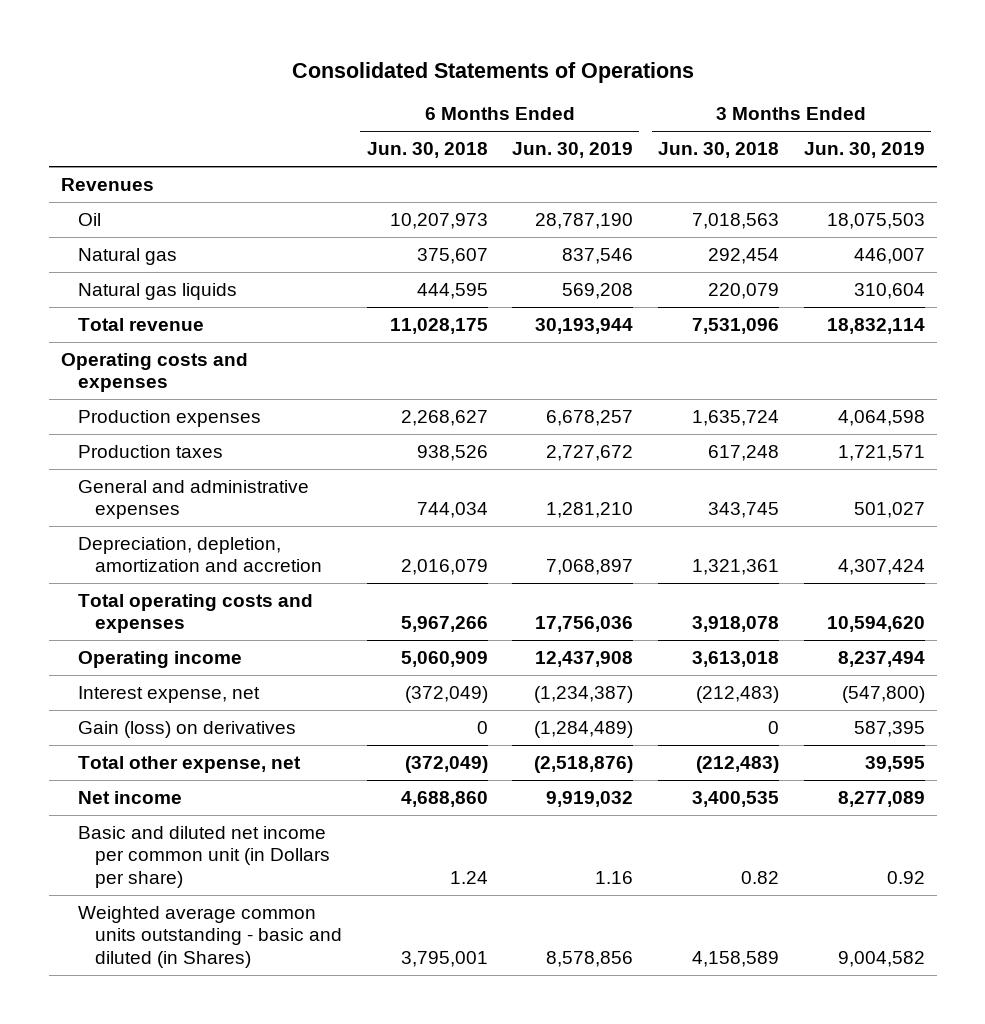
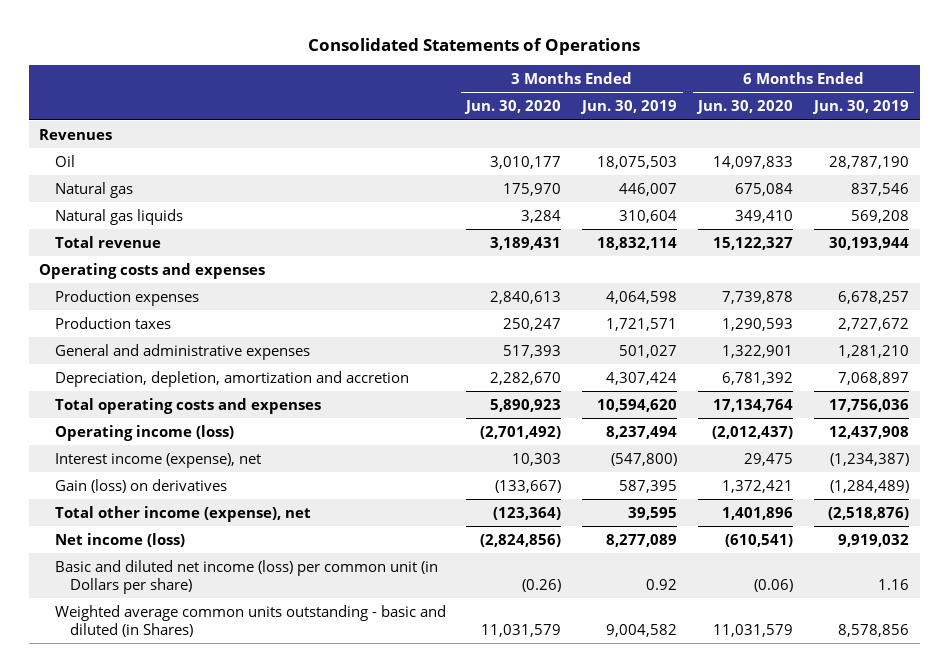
- | 6 Months Ended Jun. 30, 2018 | 6 Months Ended Jun. 30, 2019 | 3 Months Ended Jun. 30, 2018 | 3 Months Ended Jun. 30, 2019
+ | 3 Months Ended Jun. 30, 2020 | 3 Months Ended Jun. 30, 2019 | 6 Months Ended Jun. 30, 2020 | 6 Months Ended Jun. 30, 2019
- Operating income | 5,060,909 | 12,437,908 | 3,613,018 | 8,237,494
- Interest expense, net | (372,049) | (1,234,387) | (212,483) | (547,800)
+ Operating income (loss) | (2,701,492) | 8,237,494 | (2,012,437) | 12,437,908
+ Interest income (expense), net | 10,303 | (547,800) | 29,475 | (1,234,387)
- Total other expense, net | (372,049) | (2,518,876) | (212,483) | 39,595
- Net income | 4,688,860 | 9,919,032 | 3,400,535 | 8,277,089
- Basic and diluted net income per common unit (in Dollars per share) | 1.24 | 1.16 | 0.82 | 0.92
+ Total other income (expense), net | (123,364) | 39,595 | 1,401,896 | (2,518,876)
+ Net income (loss) | (2,824,856) | 8,277,089 | (610,541) | 9,919,032
+ Basic and diluted net income (loss) per common unit (in Dollars per share) | (0.26) | 0.92 | (0.06) | 1.16

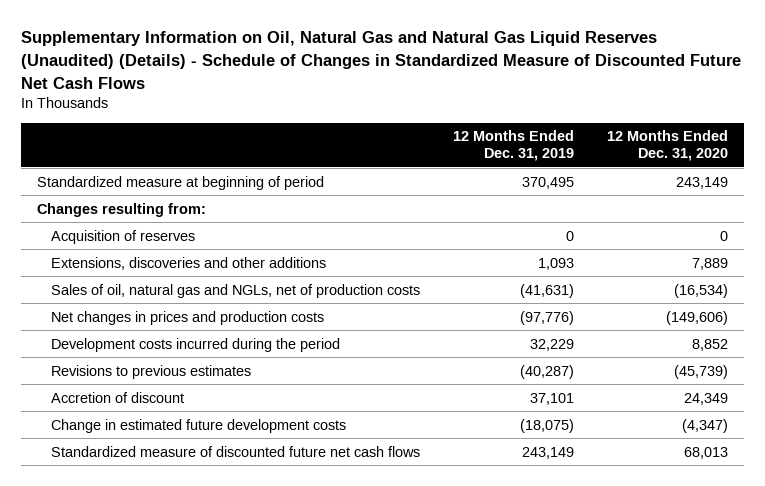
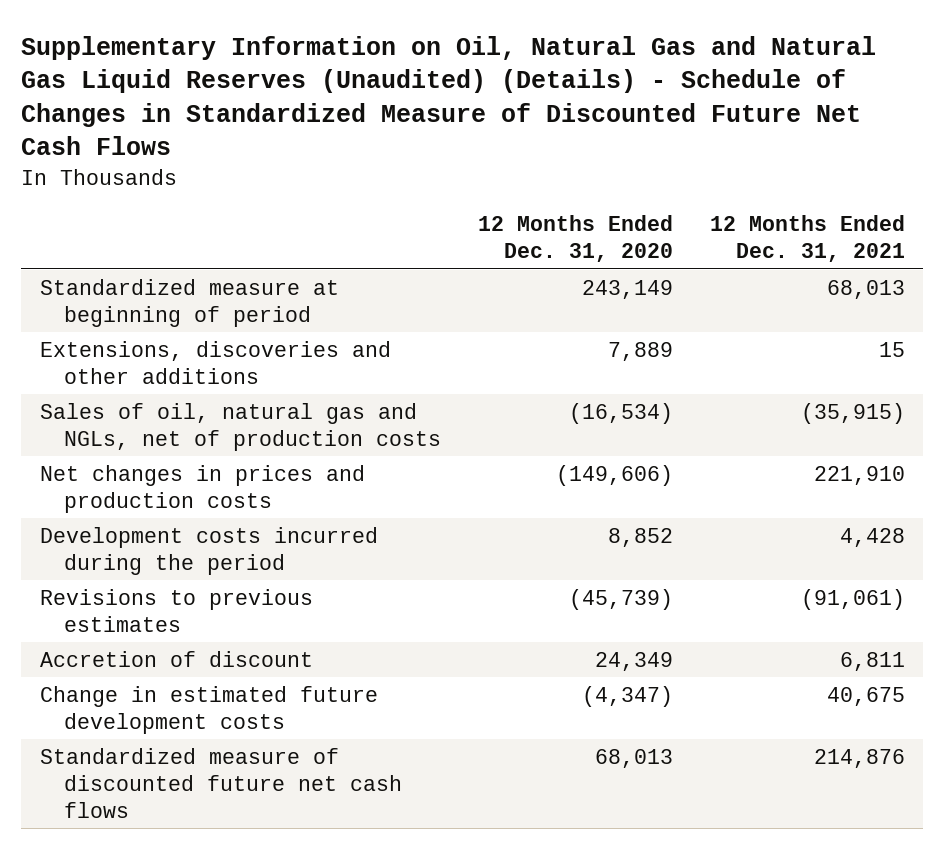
- | 12 Months Ended Dec. 31, 2019 | 12 Months Ended Dec. 31, 2020
+ | 12 Months Ended Dec. 31, 2020 | 12 Months Ended Dec. 31, 2021
- Changes resulting from:
- Acquisition of reserves | 0 | 0

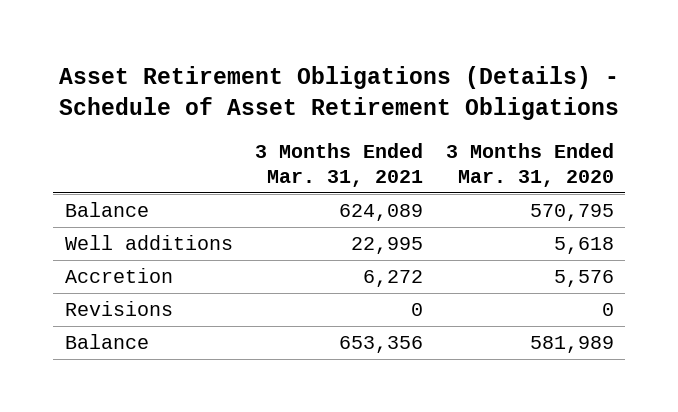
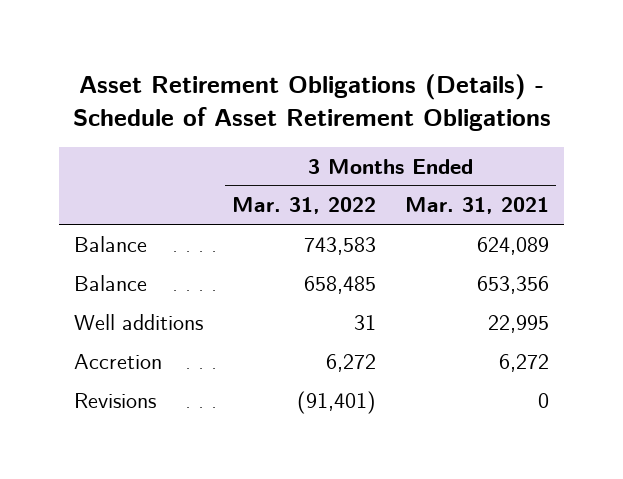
- | 3 Months Ended Mar. 31, 2021 | 3 Months Ended Mar. 31, 2020
+ | 3 Months Ended Mar. 31, 2022 | 3 Months Ended Mar. 31, 2021
moved up: Balance | 658,485 | 653,356

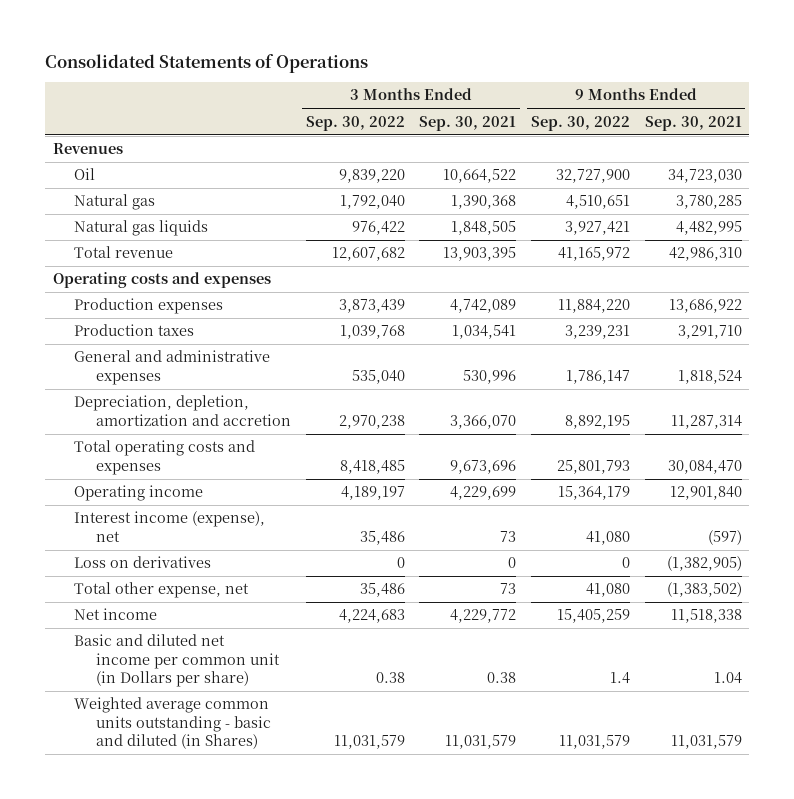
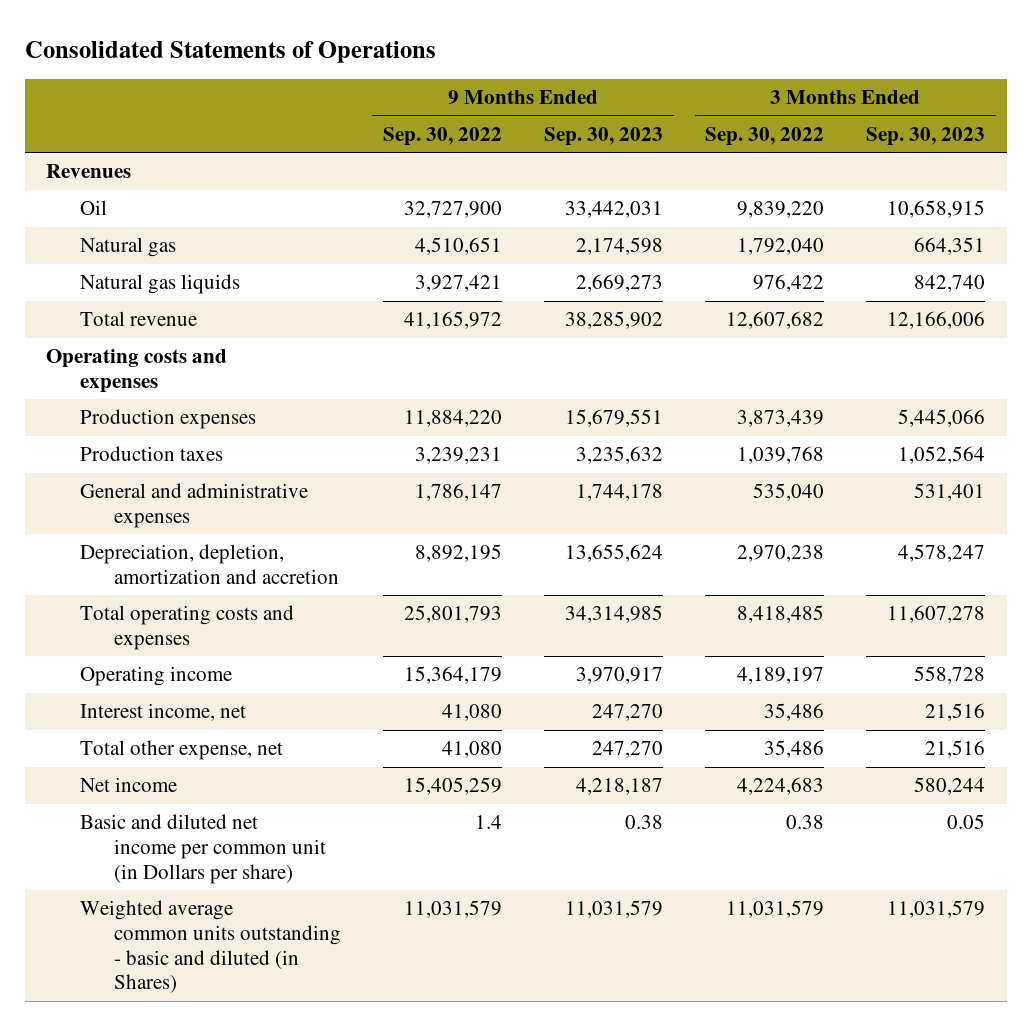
- | 3 Months Ended Sep. 30, 2022 | 3 Months Ended Sep. 30, 2021 | 9 Months Ended Sep. 30, 2022 | 9 Months Ended Sep. 30, 2021
+ | 9 Months Ended Sep. 30, 2022 | 9 Months Ended Sep. 30, 2023 | 3 Months Ended Sep. 30, 2022 | 3 Months Ended Sep. 30, 2023
- Interest income (expense), net | 35,486 | 73 | 41,080 | (597)
- Loss on derivatives | 0 | 0 | 0 | (1,382,905)
+ Interest income, net | 41,080 | 247,270 | 35,486 | 21,516

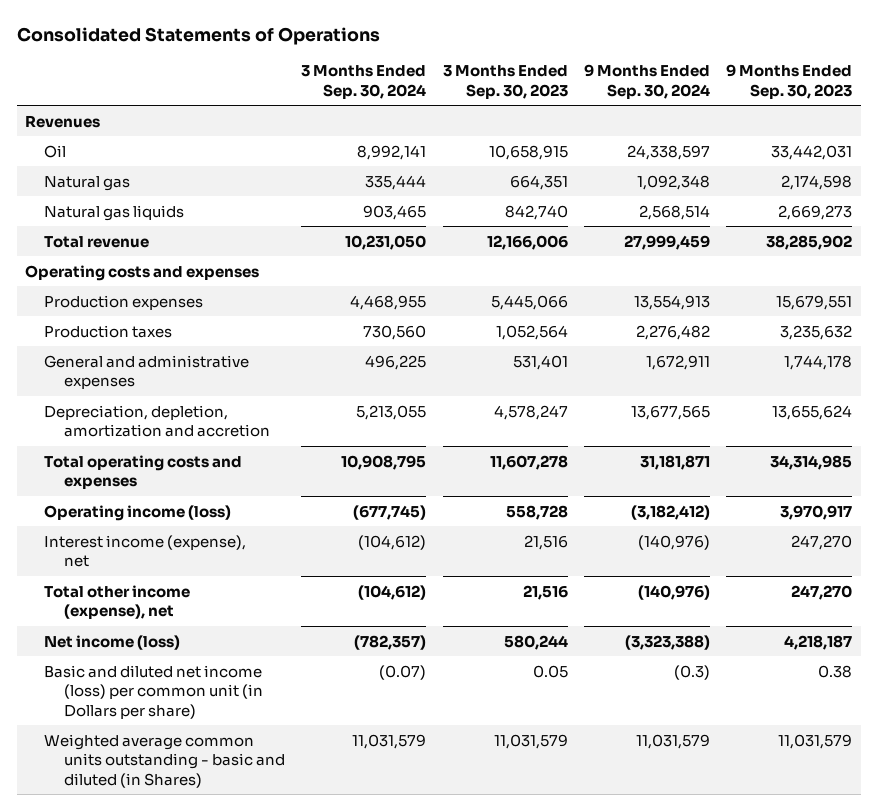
- | 9 Months Ended Sep. 30, 2022 | 9 Months Ended Sep. 30, 2023 | 3 Months Ended Sep. 30, 2022 | 3 Months Ended Sep. 30, 2023
+ | 3 Months Ended Sep. 30, 2024 | 3 Months Ended Sep. 30, 2023 | 9 Months Ended Sep. 30, 2024 | 9 Months Ended Sep. 30, 2023
- Operating income | 15,364,179 | 3,970,917 | 4,189,197 | 558,728
- Interest income, net | 41,080 | 247,270 | 35,486 | 21,516
- Total other expense, net | 41,080 | 247,270 | 35,486 | 21,516
- Net income | 15,405,259 | 4,218,187 | 4,224,683 | 580,244
- Basic and diluted net income per common unit (in Dollars per share) | 1.4 | 0.38 | 0.38 | 0.05
+ Operating income (loss) | (677,745) | 558,728 | (3,182,412) | 3,970,917
+ Interest income (expense), net | (104,612) | 21,516 | (140,976) | 247,270
+ Total other income (expense), net | (104,612) | 21,516 | (140,976) | 247,270
+ Net income (loss) | (782,357) | 580,244 | (3,323,388) | 4,218,187
+ Basic and diluted net income (loss) per common unit (in Dollars per share) | (0.07) | 0.05 | (0.3) | 0.38

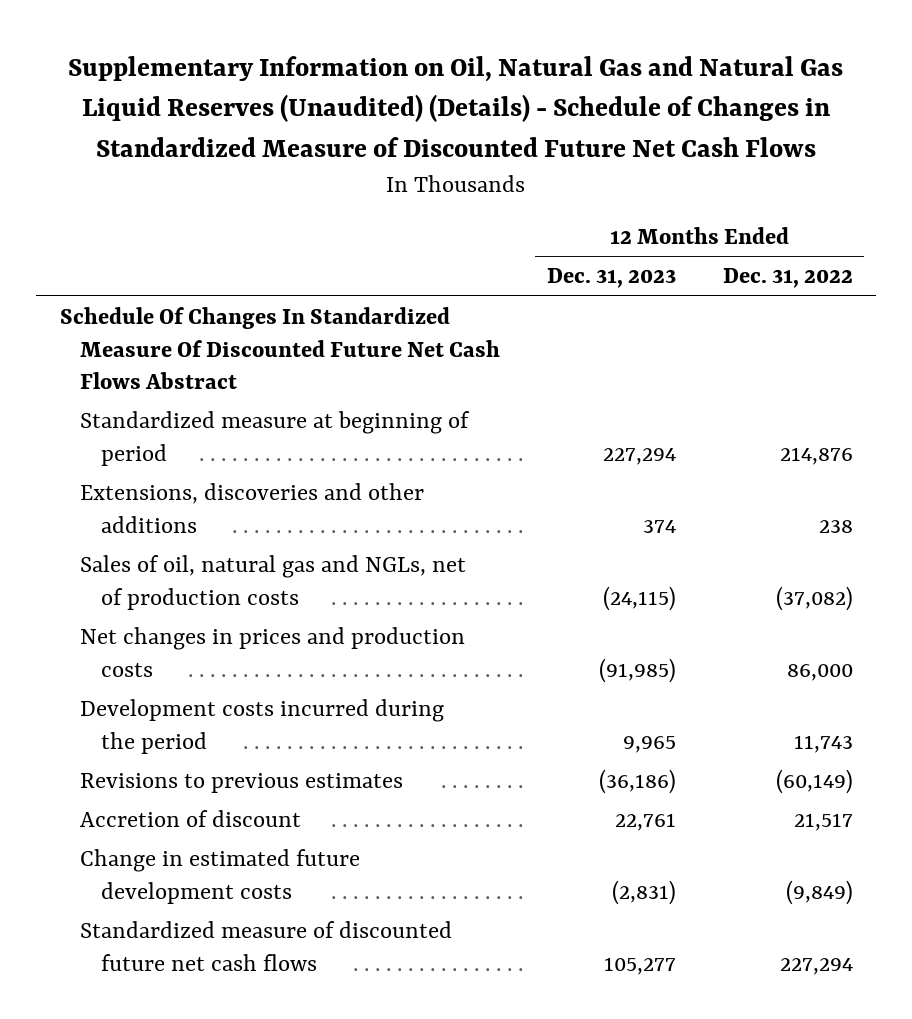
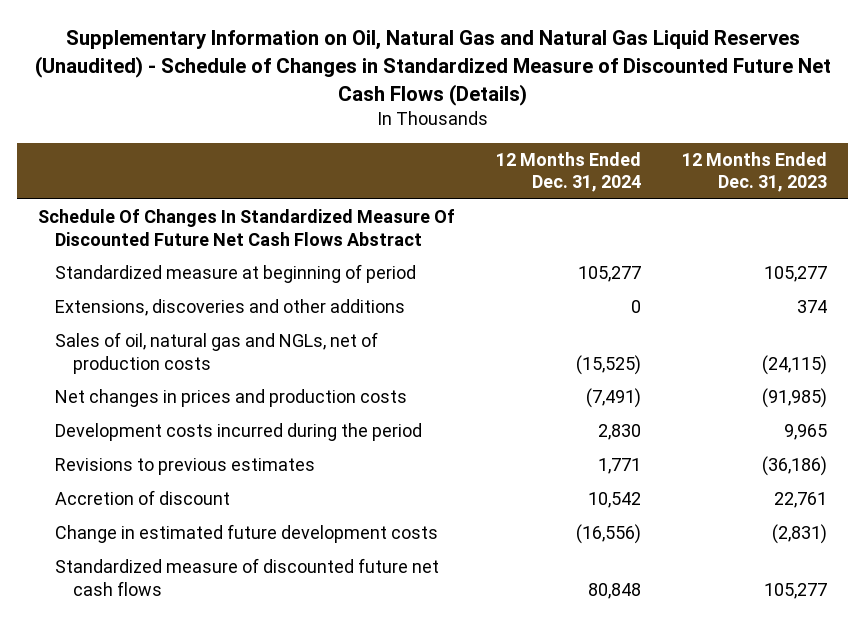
- Supplementary Information on Oil, Natural Gas and Natural Gas Liquid Reserves (Unaudited) (Details) - Schedule of Changes in Standardized Measure of Discounted Future Net Cash Flows
+ Supplementary Information on Oil, Natural Gas and Natural Gas Liquid Reserves (Unaudited) - Schedule of Changes in Standardized Measure of Discounted Future Net Cash Flows (Details)
- | 12 Months Ended Dec. 31, 2023 | 12 Months Ended Dec. 31, 2022
+ | 12 Months Ended Dec. 31, 2024 | 12 Months Ended Dec. 31, 2023
- Standardized measure at beginning of period | 227,294 | 214,876
+ Standardized measure at beginning of period | 105,277 | 105,277

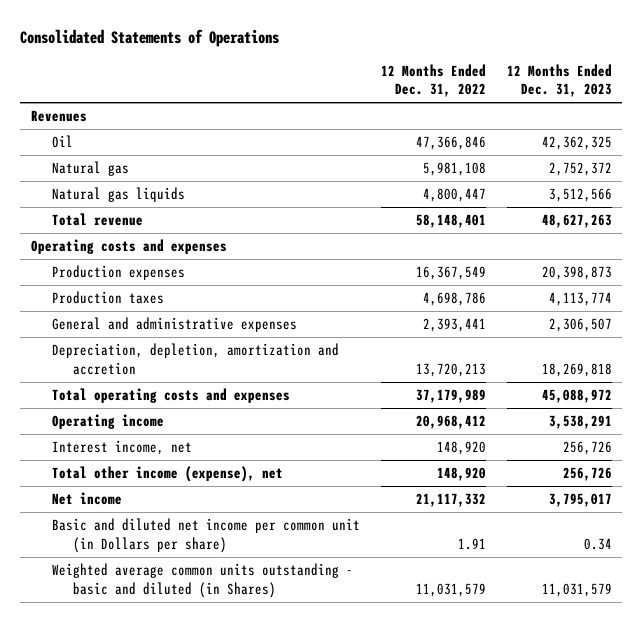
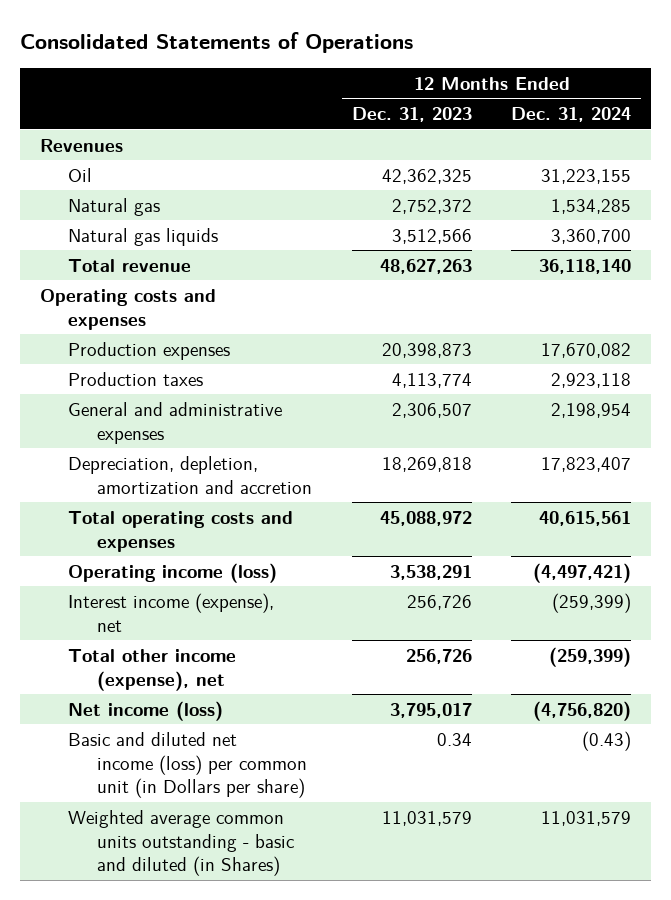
- | 12 Months Ended Dec. 31, 2022 | 12 Months Ended Dec. 31, 2023
+ | 12 Months Ended Dec. 31, 2023 | 12 Months Ended Dec. 31, 2024
- Operating income | 20,968,412 | 3,538,291
- Interest income, net | 148,920 | 256,726
+ Operating income (loss) | 3,538,291 | (4,497,421)
+ Interest income (expense), net | 256,726 | (259,399)
- Net income | 21,117,332 | 3,795,017
- Basic and diluted net income per common unit (in Dollars per share) | 1.91 | 0.34
+ Net income (loss) | 3,795,017 | (4,756,820)
+ Basic and diluted net income (loss) per common unit (in Dollars per share) | 0.34 | (0.43)

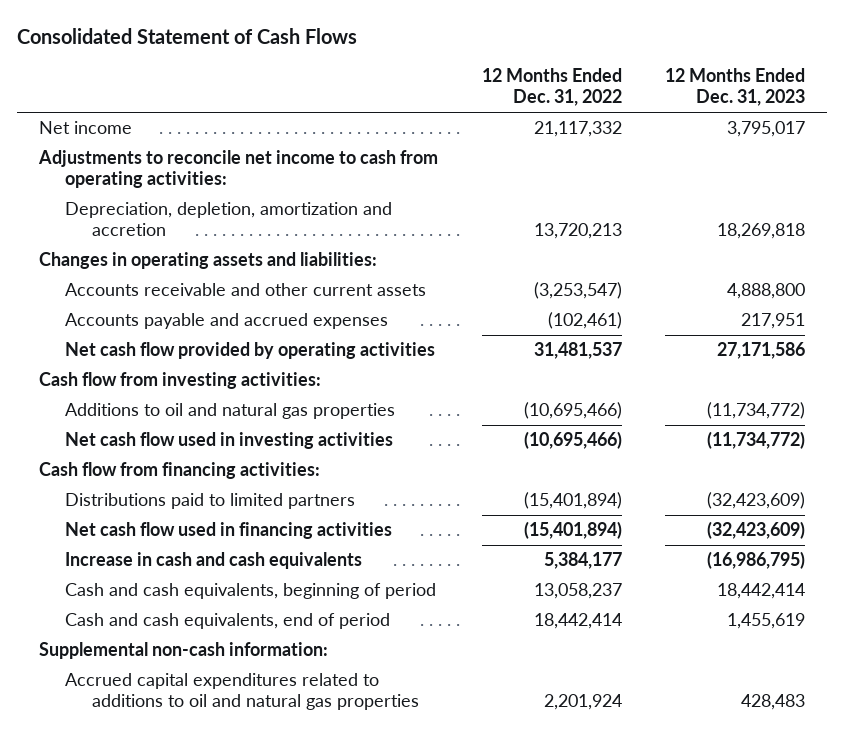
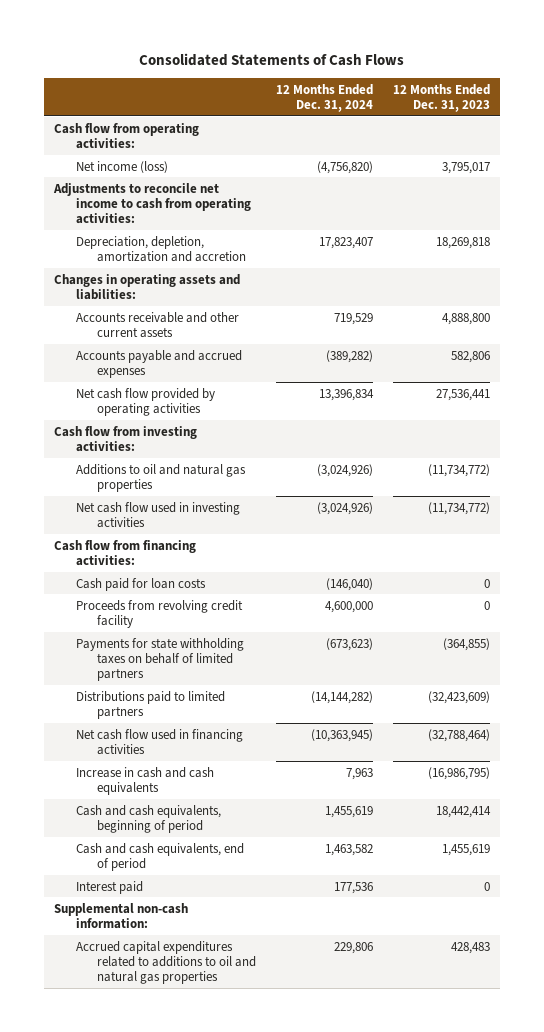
- Consolidated Statement of Cash Flows
+ Consolidated Statements of Cash Flows
- | 12 Months Ended Dec. 31, 2022 | 12 Months Ended Dec. 31, 2023
+ | 12 Months Ended Dec. 31, 2024 | 12 Months Ended Dec. 31, 2023
- Net income | 21,117,332 | 3,795,017
+ Cash flow from operating activities:
+ Net income (loss) | (4,756,820) | 3,795,017
- Accounts payable and accrued expenses | (102,461) | 217,951
- Net cash flow provided by operating activities | 31,481,537 | 27,171,586
+ Accounts payable and accrued expenses | (389,282) | 582,806
+ Net cash flow provided by operating activities | 13,396,834 | 27,536,441
+ Cash paid for loan costs | (146,040) | 0
+ Proceeds from revolving credit facility | 4,600,000 | 0
+ Payments for state withholding taxes on behalf of limited partners | (673,623) | (364,855)
- Net cash flow used in financing activities | (15,401,894) | (32,423,609)
+ Net cash flow used in financing activities | (10,363,945) | (32,788,464)
+ Interest paid | 177,536 | 0

